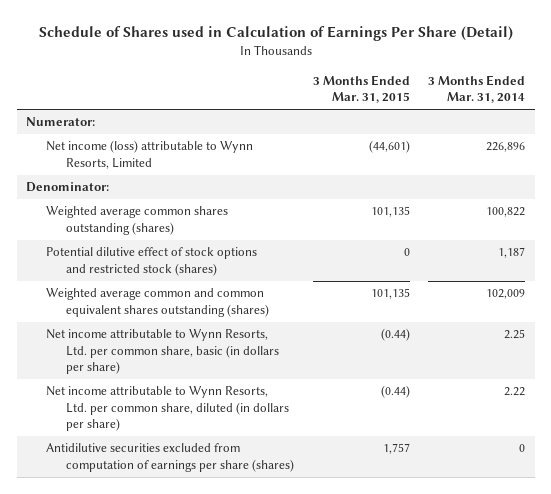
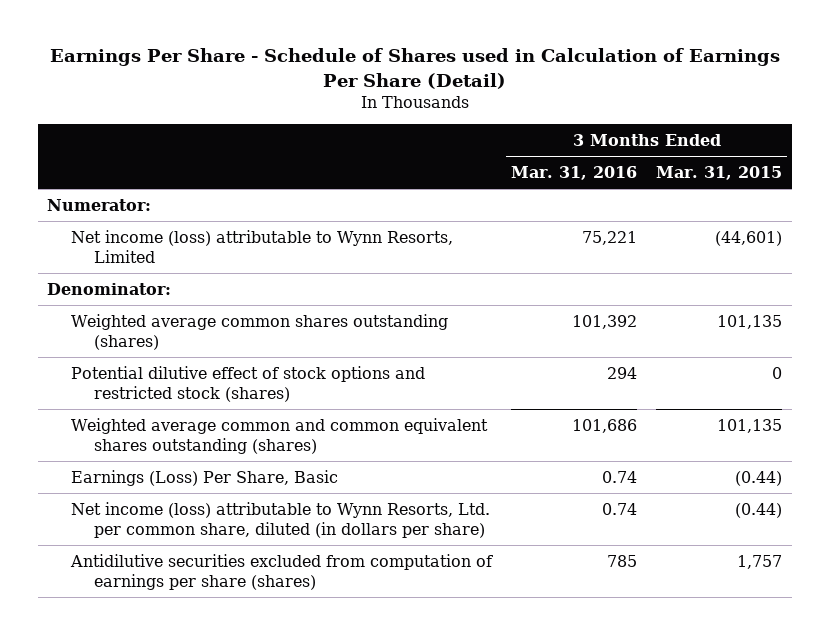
- Schedule of Shares used in Calculation of Earnings Per Share (Detail)
+ Earnings Per Share - Schedule of Shares used in Calculation of Earnings Per Share (Detail)
- | 3 Months Ended Mar. 31, 2015 | 3 Months Ended Mar. 31, 2014
+ | 3 Months Ended Mar. 31, 2016 | 3 Months Ended Mar. 31, 2015
- Net income attributable to Wynn Resorts, Ltd. per common share, basic (in dollars per share) | (0.44) | 2.25
- Net income attributable to Wynn Resorts, Ltd. per common share, diluted (in dollars per share) | (0.44) | 2.22
+ Earnings (Loss) Per Share, Basic | 0.74 | (0.44)
+ Net income (loss) attributable to Wynn Resorts, Ltd. per common share, diluted (in dollars per share) | 0.74 | (0.44)

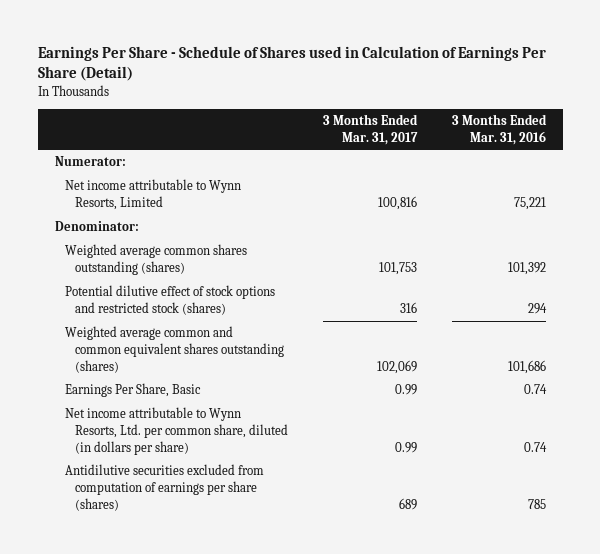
- | 3 Months Ended Mar. 31, 2016 | 3 Months Ended Mar. 31, 2015
+ | 3 Months Ended Mar. 31, 2017 | 3 Months Ended Mar. 31, 2016
- Net income (loss) attributable to Wynn Resorts, Limited | 75,221 | (44,601)
+ Net income attributable to Wynn Resorts, Limited | 100,816 | 75,221
- Earnings (Loss) Per Share, Basic | 0.74 | (0.44)
- Net income (loss) attributable to Wynn Resorts, Ltd. per common share, diluted (in dollars per share) | 0.74 | (0.44)
+ Earnings Per Share, Basic | 0.99 | 0.74
+ Net income attributable to Wynn Resorts, Ltd. per common share, diluted (in dollars per share) | 0.99 | 0.74

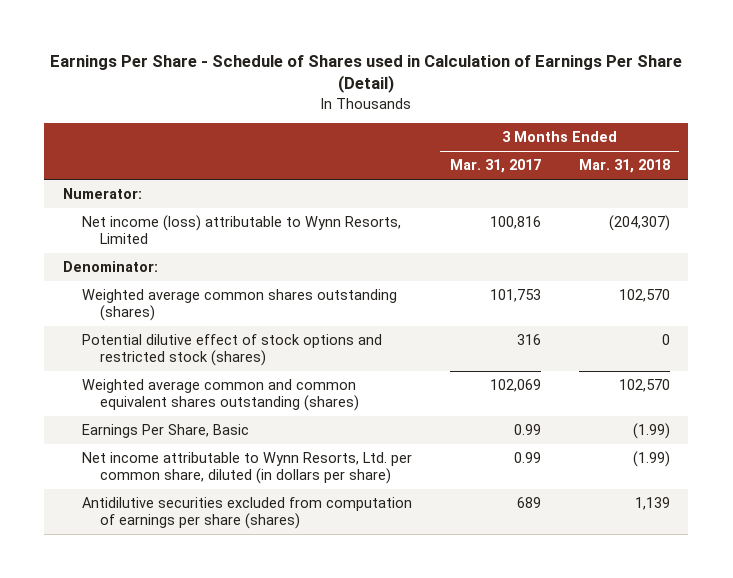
- | 3 Months Ended Mar. 31, 2017 | 3 Months Ended Mar. 31, 2016
+ | 3 Months Ended Mar. 31, 2017 | 3 Months Ended Mar. 31, 2018
- Net income attributable to Wynn Resorts, Limited | 100,816 | 75,221
+ Net income (loss) attributable to Wynn Resorts, Limited | 100,816 | (204,307)

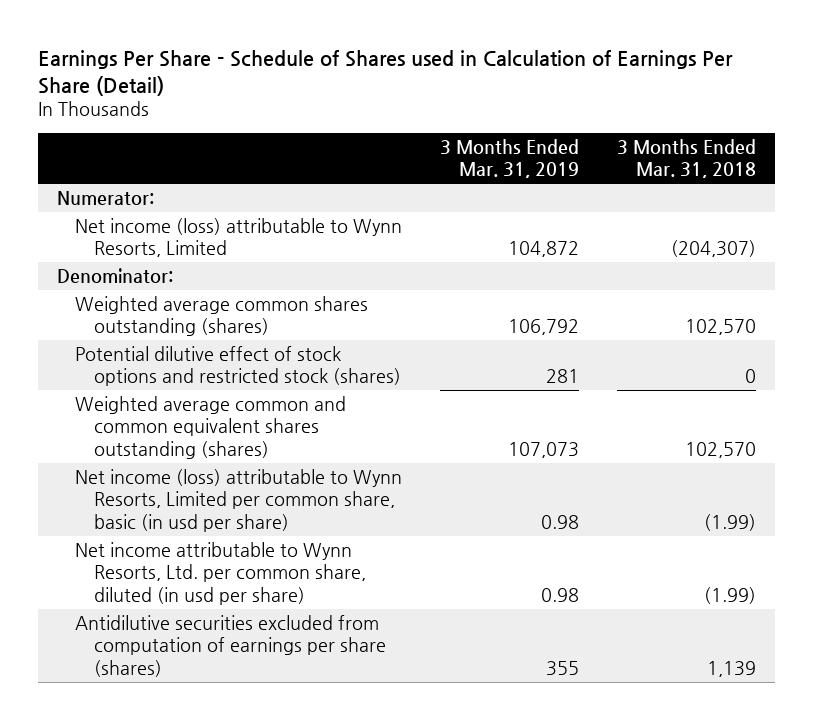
- | 3 Months Ended Mar. 31, 2017 | 3 Months Ended Mar. 31, 2018
+ | 3 Months Ended Mar. 31, 2019 | 3 Months Ended Mar. 31, 2018
- Earnings Per Share, Basic | 0.99 | (1.99)
- Net income attributable to Wynn Resorts, Ltd. per common share, diluted (in dollars per share) | 0.99 | (1.99)
+ Net income (loss) attributable to Wynn Resorts, Limited per common share, basic (in usd per share) | 0.98 | (1.99)
+ Net income attributable to Wynn Resorts, Ltd. per common share, diluted (in usd per share) | 0.98 | (1.99)

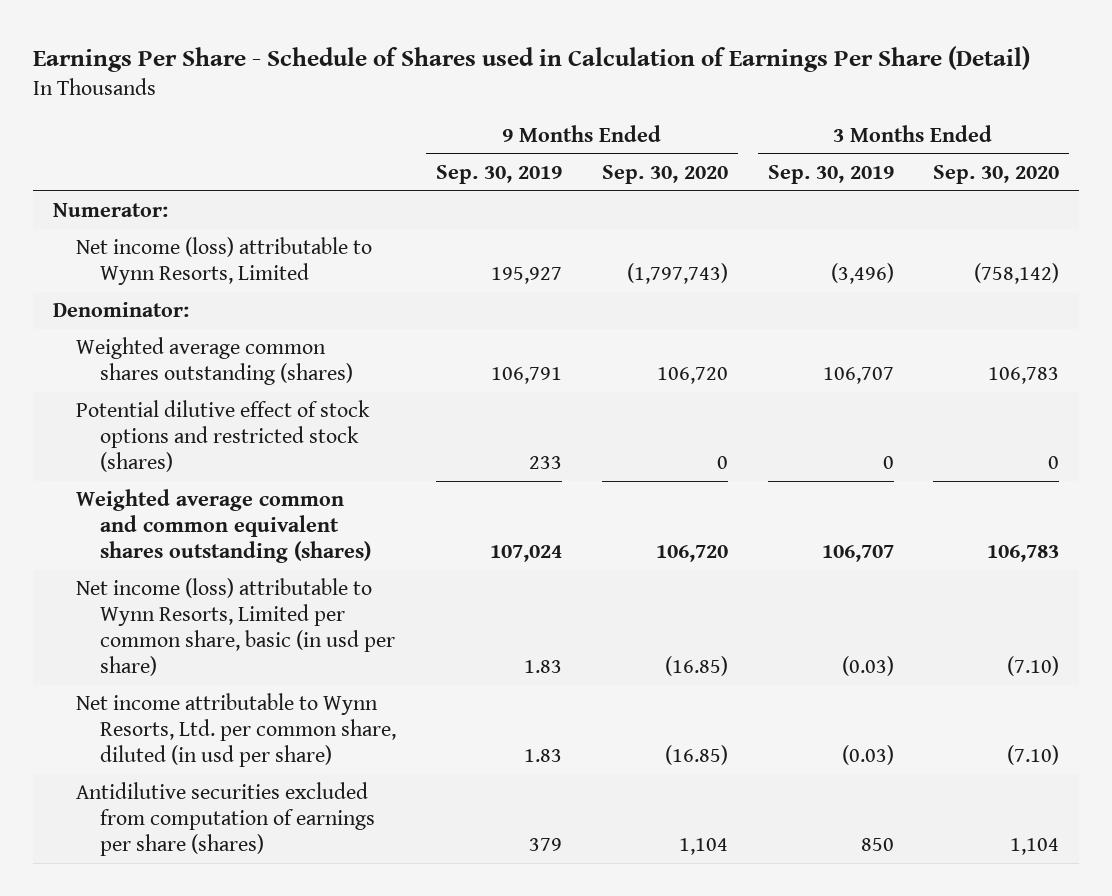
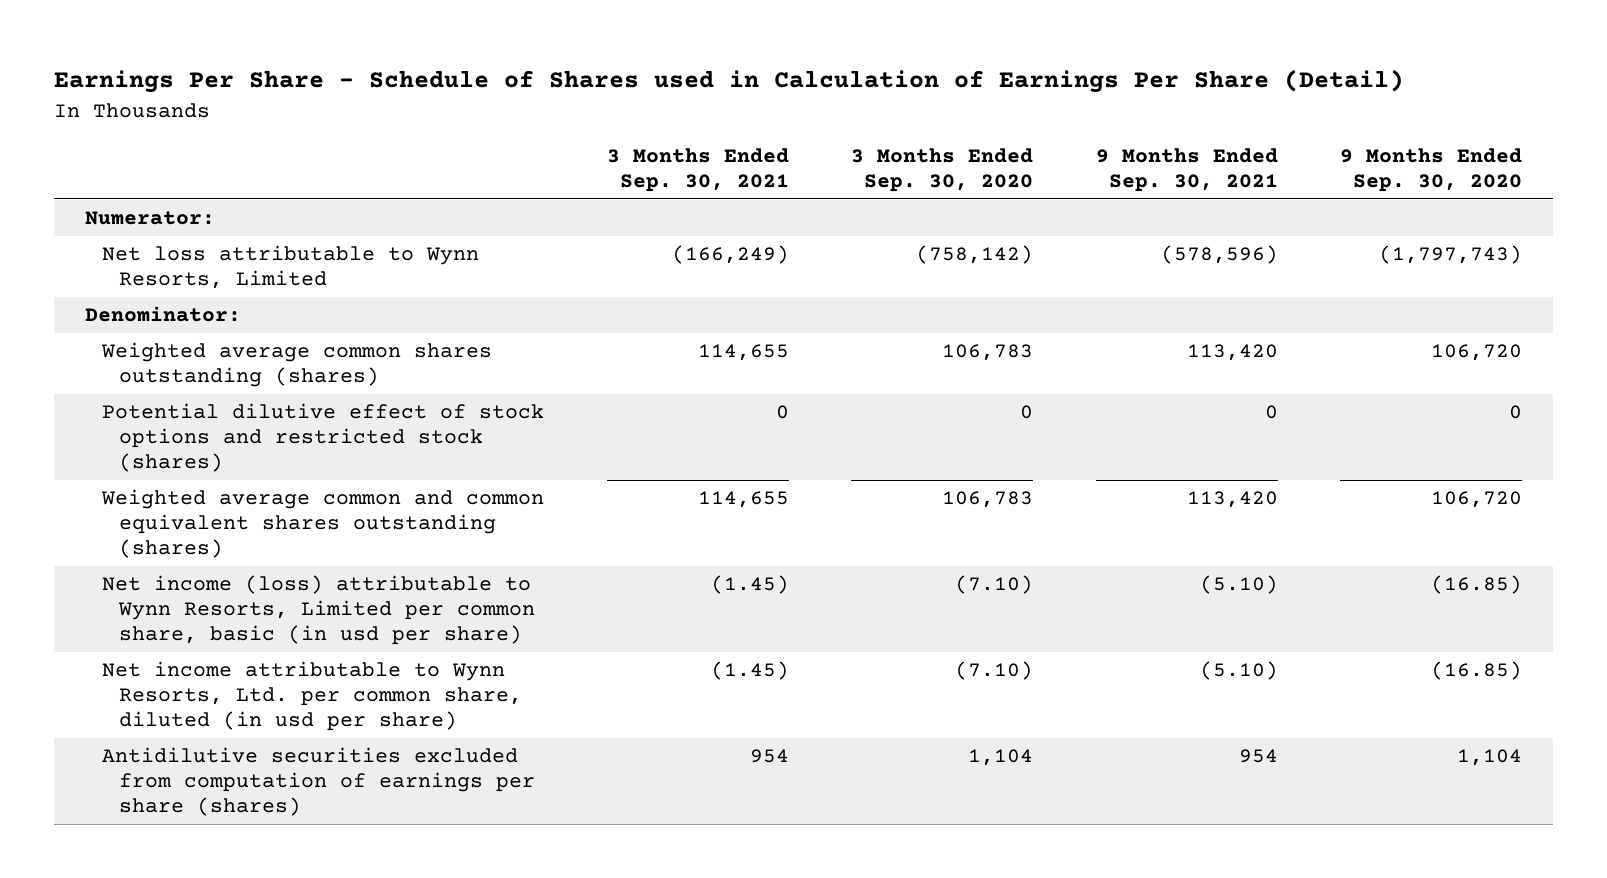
- | 9 Months Ended Sep. 30, 2019 | 9 Months Ended Sep. 30, 2020 | 3 Months Ended Sep. 30, 2019 | 3 Months Ended Sep. 30, 2020
+ | 3 Months Ended Sep. 30, 2021 | 3 Months Ended Sep. 30, 2020 | 9 Months Ended Sep. 30, 2021 | 9 Months Ended Sep. 30, 2020
- Net income (loss) attributable to Wynn Resorts, Limited | 195,927 | (1,797,743) | (3,496) | (758,142)
+ Net loss attributable to Wynn Resorts, Limited | (166,249) | (758,142) | (578,596) | (1,797,743)

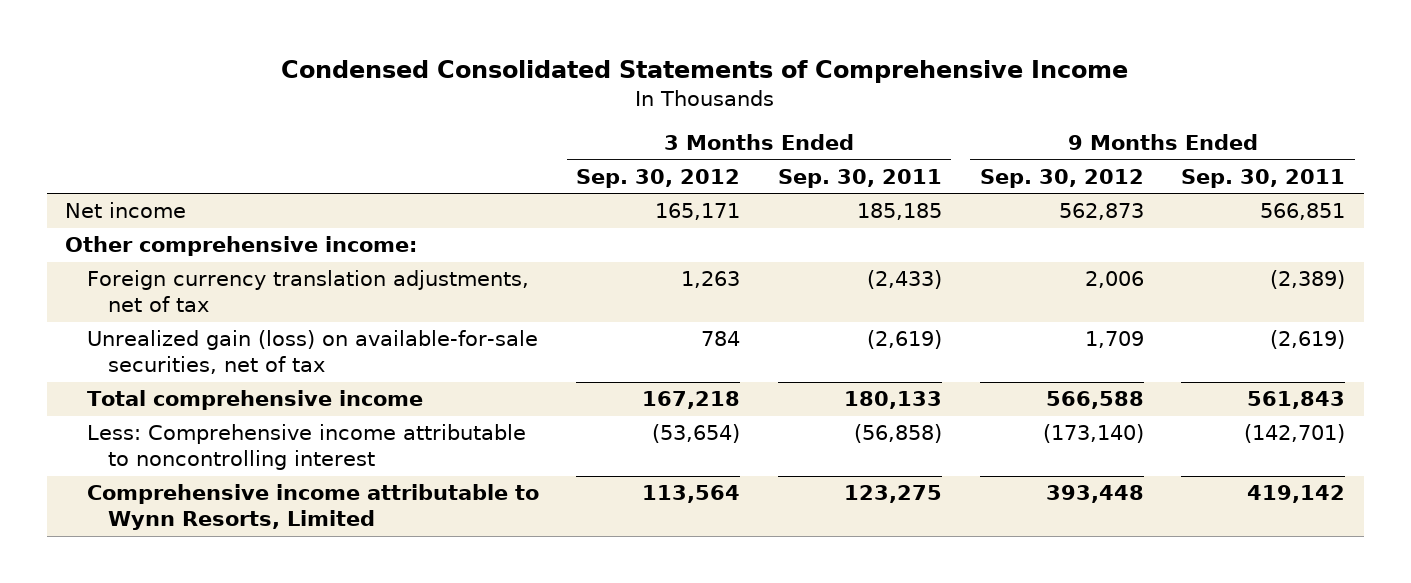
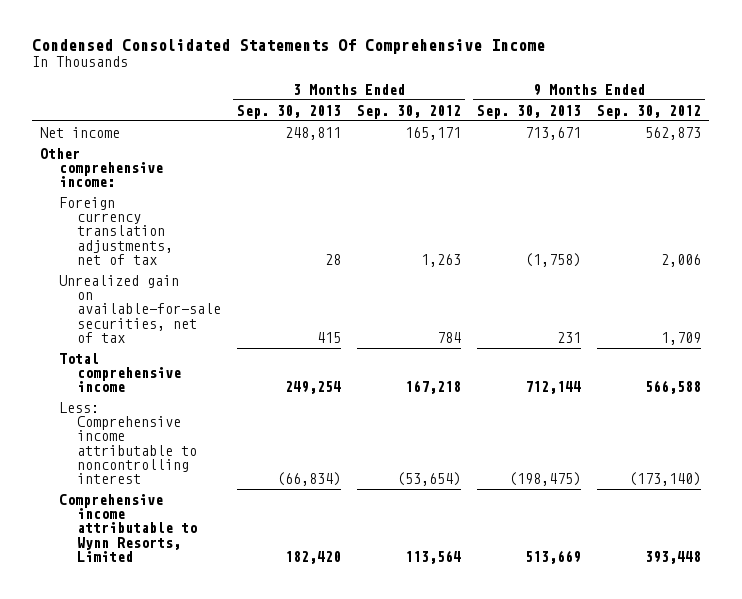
- Condensed Consolidated Statements of Comprehensive Income
+ Condensed Consolidated Statements Of Comprehensive Income
- | 3 Months Ended Sep. 30, 2012 | 3 Months Ended Sep. 30, 2011 | 9 Months Ended Sep. 30, 2012 | 9 Months Ended Sep. 30, 2011
+ | 3 Months Ended Sep. 30, 2013 | 3 Months Ended Sep. 30, 2012 | 9 Months Ended Sep. 30, 2013 | 9 Months Ended Sep. 30, 2012
- Unrealized gain (loss) on available-for-sale securities, net of tax | 784 | (2,619) | 1,709 | (2,619)
+ Unrealized gain on available-for-sale securities, net of tax | 415 | 784 | 231 | 1,709

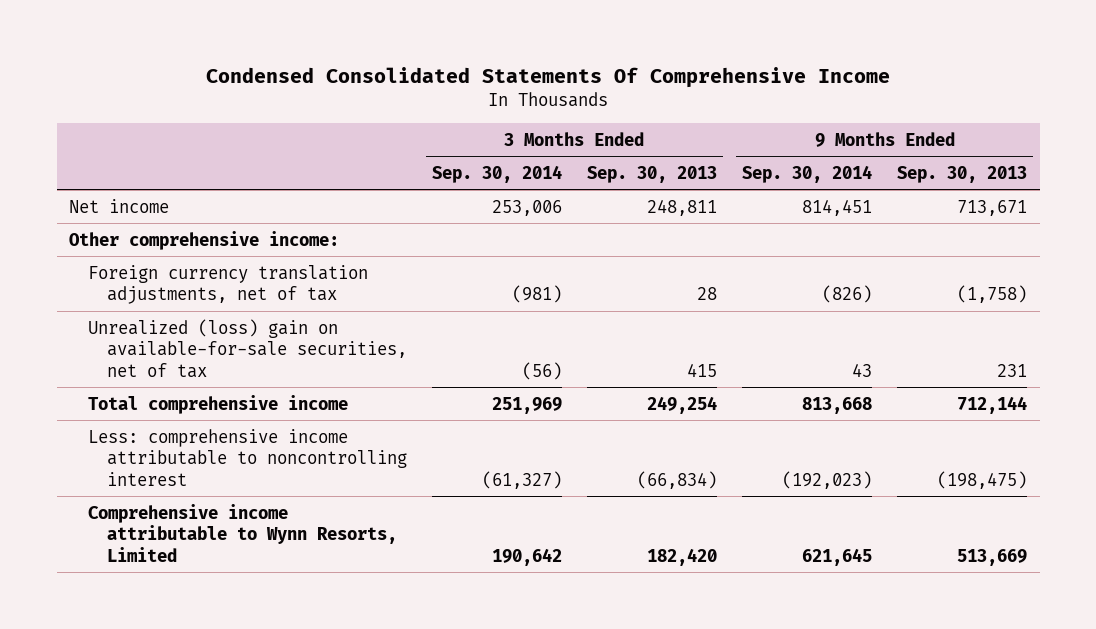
- | 3 Months Ended Sep. 30, 2013 | 3 Months Ended Sep. 30, 2012 | 9 Months Ended Sep. 30, 2013 | 9 Months Ended Sep. 30, 2012
+ | 3 Months Ended Sep. 30, 2014 | 3 Months Ended Sep. 30, 2013 | 9 Months Ended Sep. 30, 2014 | 9 Months Ended Sep. 30, 2013
- Unrealized gain on available-for-sale securities, net of tax | 415 | 784 | 231 | 1,709
+ Unrealized (loss) gain on available-for-sale securities, net of tax | (56) | 415 | 43 | 231
- Less: Comprehensive income attributable to noncontrolling interest | (66,834) | (53,654) | (198,475) | (173,140)
+ Less: comprehensive income attributable to noncontrolling interest | (61,327) | (66,834) | (192,023) | (198,475)

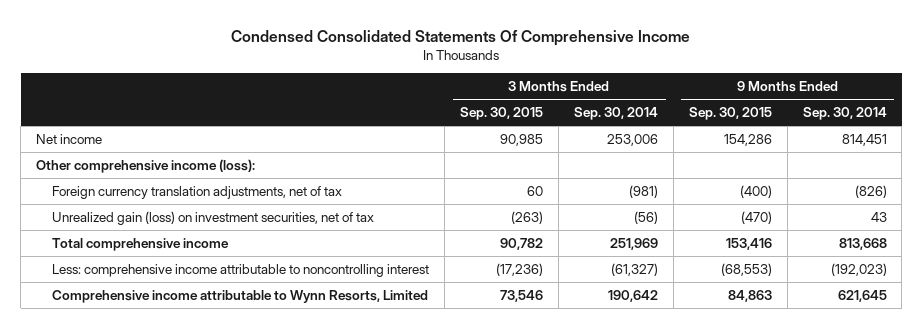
- | 3 Months Ended Sep. 30, 2014 | 3 Months Ended Sep. 30, 2013 | 9 Months Ended Sep. 30, 2014 | 9 Months Ended Sep. 30, 2013
+ | 3 Months Ended Sep. 30, 2015 | 3 Months Ended Sep. 30, 2014 | 9 Months Ended Sep. 30, 2015 | 9 Months Ended Sep. 30, 2014
- Other comprehensive income:
+ Other comprehensive income (loss):
- Unrealized (loss) gain on available-for-sale securities, net of tax | (56) | 415 | 43 | 231
+ Unrealized gain (loss) on investment securities, net of tax | (263) | (56) | (470) | 43

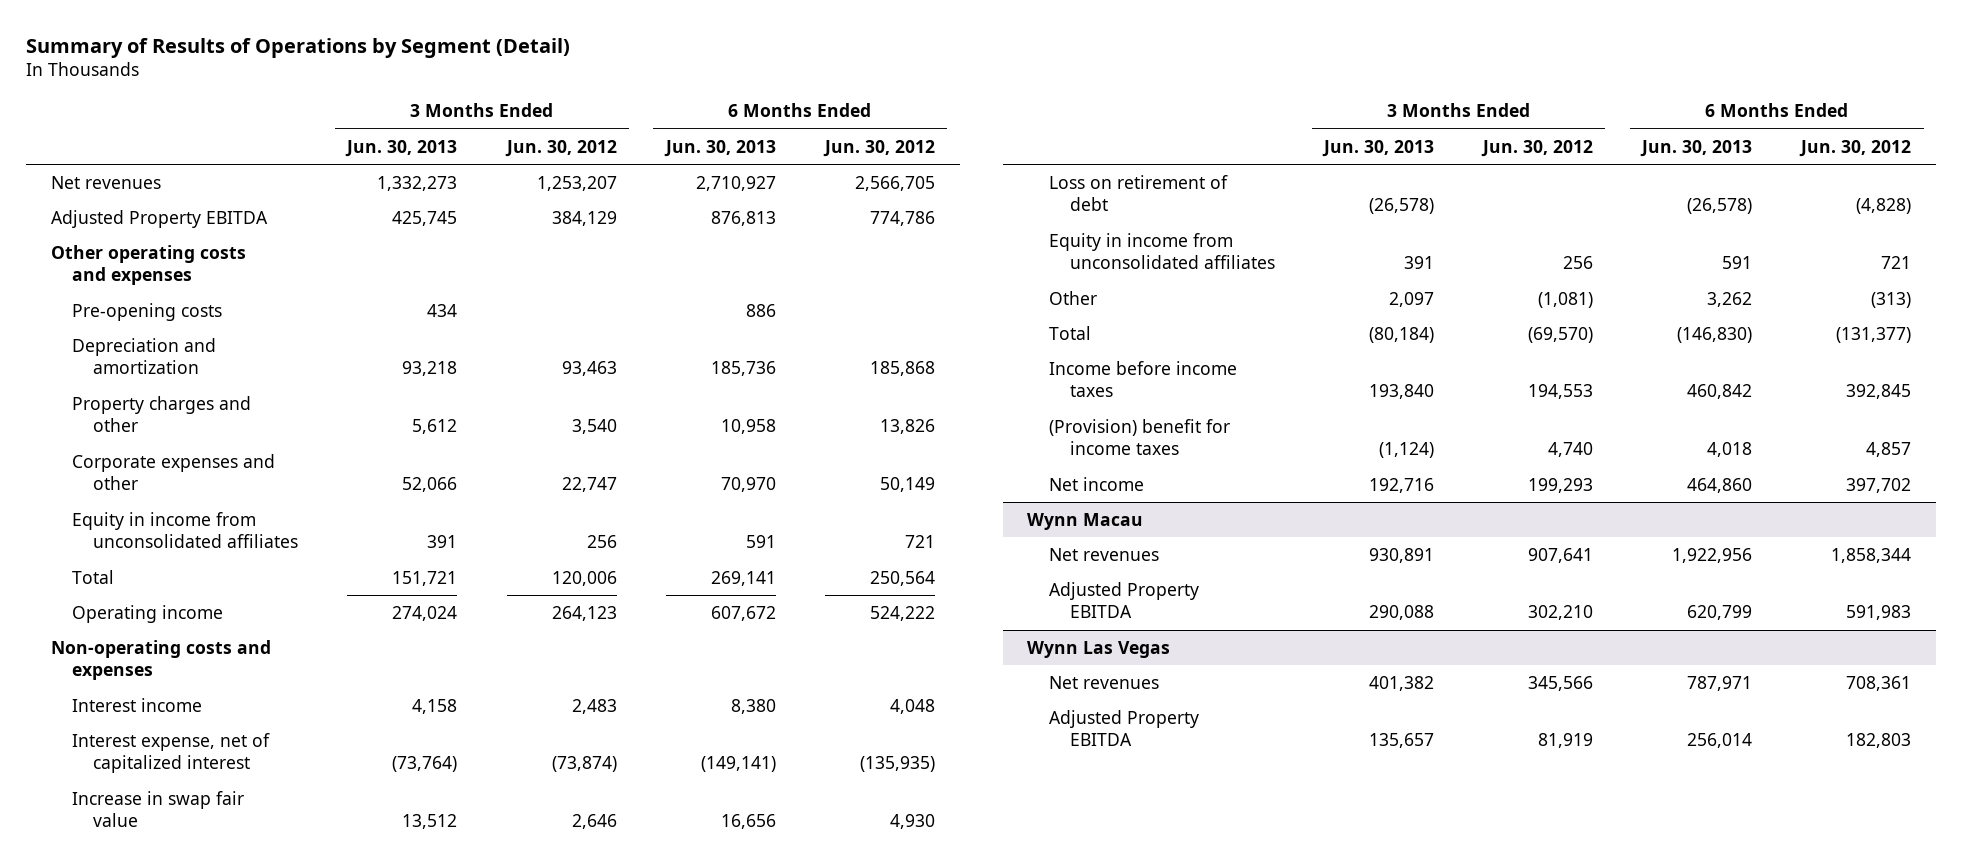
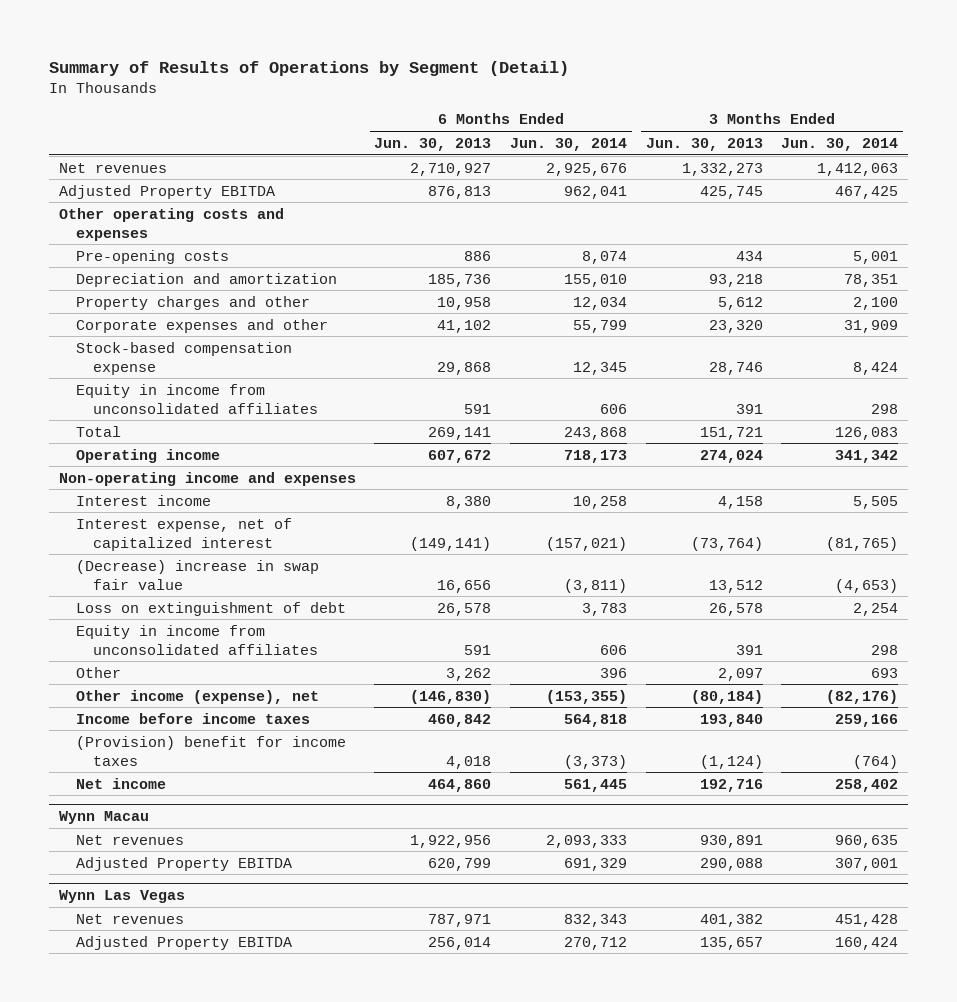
- | 3 Months Ended Jun. 30, 2013 | 3 Months Ended Jun. 30, 2012 | 6 Months Ended Jun. 30, 2013 | 6 Months Ended Jun. 30, 2012
+ | 6 Months Ended Jun. 30, 2013 | 6 Months Ended Jun. 30, 2014 | 3 Months Ended Jun. 30, 2013 | 3 Months Ended Jun. 30, 2014
- Corporate expenses and other | 52,066 | 22,747 | 70,970 | 50,149
+ Corporate expenses and other | 41,102 | 55,799 | 23,320 | 31,909
+ Stock-based compensation expense | 29,868 | 12,345 | 28,746 | 8,424
- Non-operating costs and expenses
+ Non-operating income and expenses
- Increase in swap fair value | 13,512 | 2,646 | 16,656 | 4,930
- Loss on retirement of debt | (26,578) | | (26,578) | (4,828)
+ (Decrease) increase in swap fair value | 16,656 | (3,811) | 13,512 | (4,653)
+ Loss on extinguishment of debt | 26,578 | 3,783 | 26,578 | 2,254
- Total | (80,184) | (69,570) | (146,830) | (131,377)
+ Other income (expense), net | (146,830) | (153,355) | (80,184) | (82,176)

